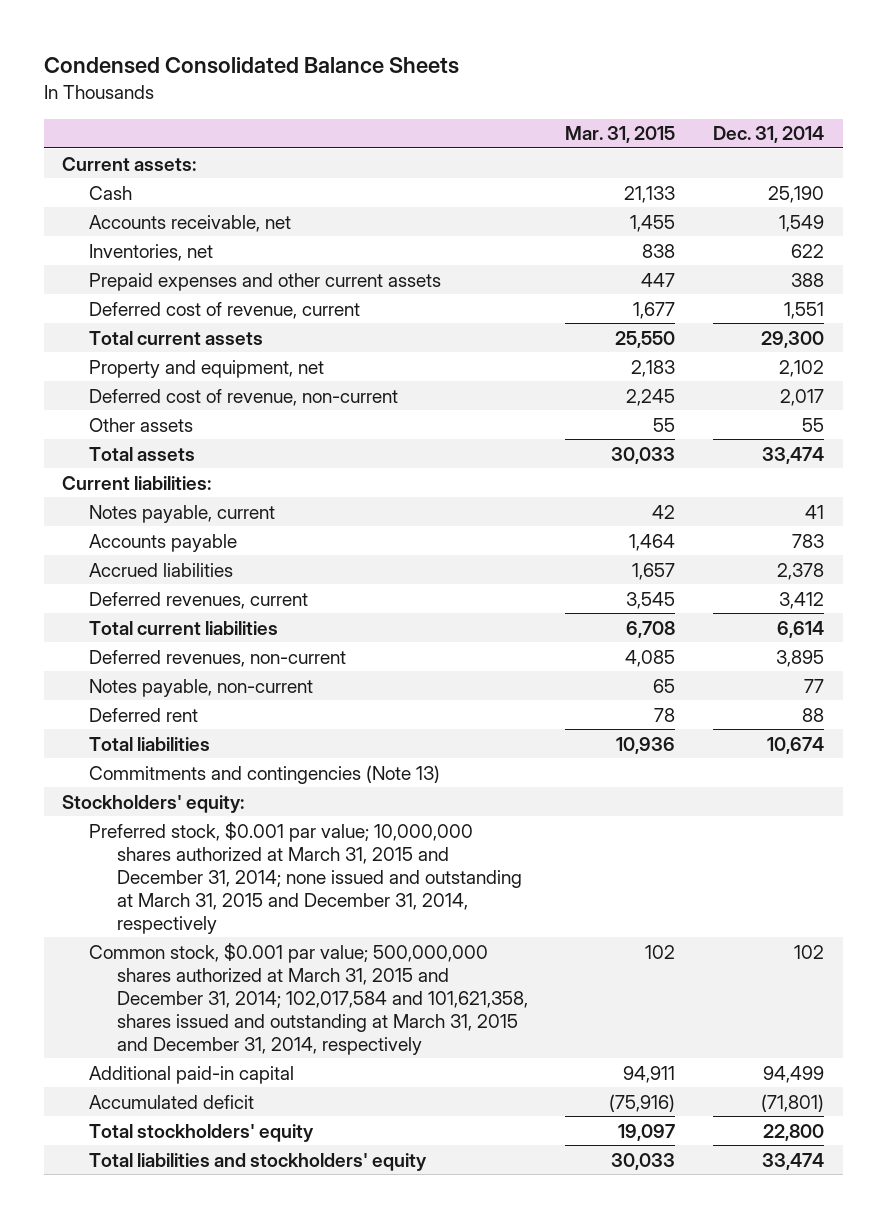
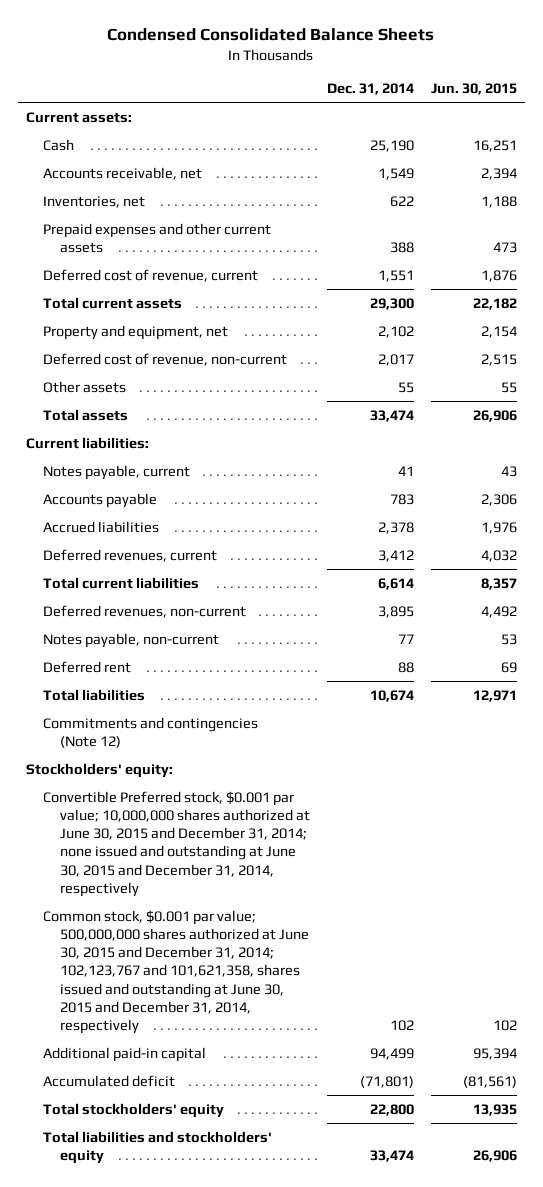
- | Mar. 31, 2015 | Dec. 31, 2014
+ | Dec. 31, 2014 | Jun. 30, 2015
- Commitments and contingencies (Note 13)
+ Commitments and contingencies (Note 12)
- Preferred stock, $0.001 par value; 10,000,000 shares authorized at March 31, 2015 and December 31, 2014; none issued and outstanding at March 31, 2015 and December 31, 2014, respectively
- Common stock, $0.001 par value; 500,000,000 shares authorized at March 31, 2015 and December 31, 2014; 102,017,584 and 101,621,358, shares issued and outstanding at March 31, 2015 and December 31, 2014, respectively | 102 | 102
+ Convertible Preferred stock, $0.001 par value; 10,000,000 shares authorized at June 30, 2015 and December 31, 2014; none issued and outstanding at June 30, 2015 and December 31, 2014, respectively
+ Common stock, $0.001 par value; 500,000,000 shares authorized at June 30, 2015 and December 31, 2014; 102,123,767 and 101,621,358, shares issued and outstanding at June 30, 2015 and December 31, 2014, respectively | 102 | 102

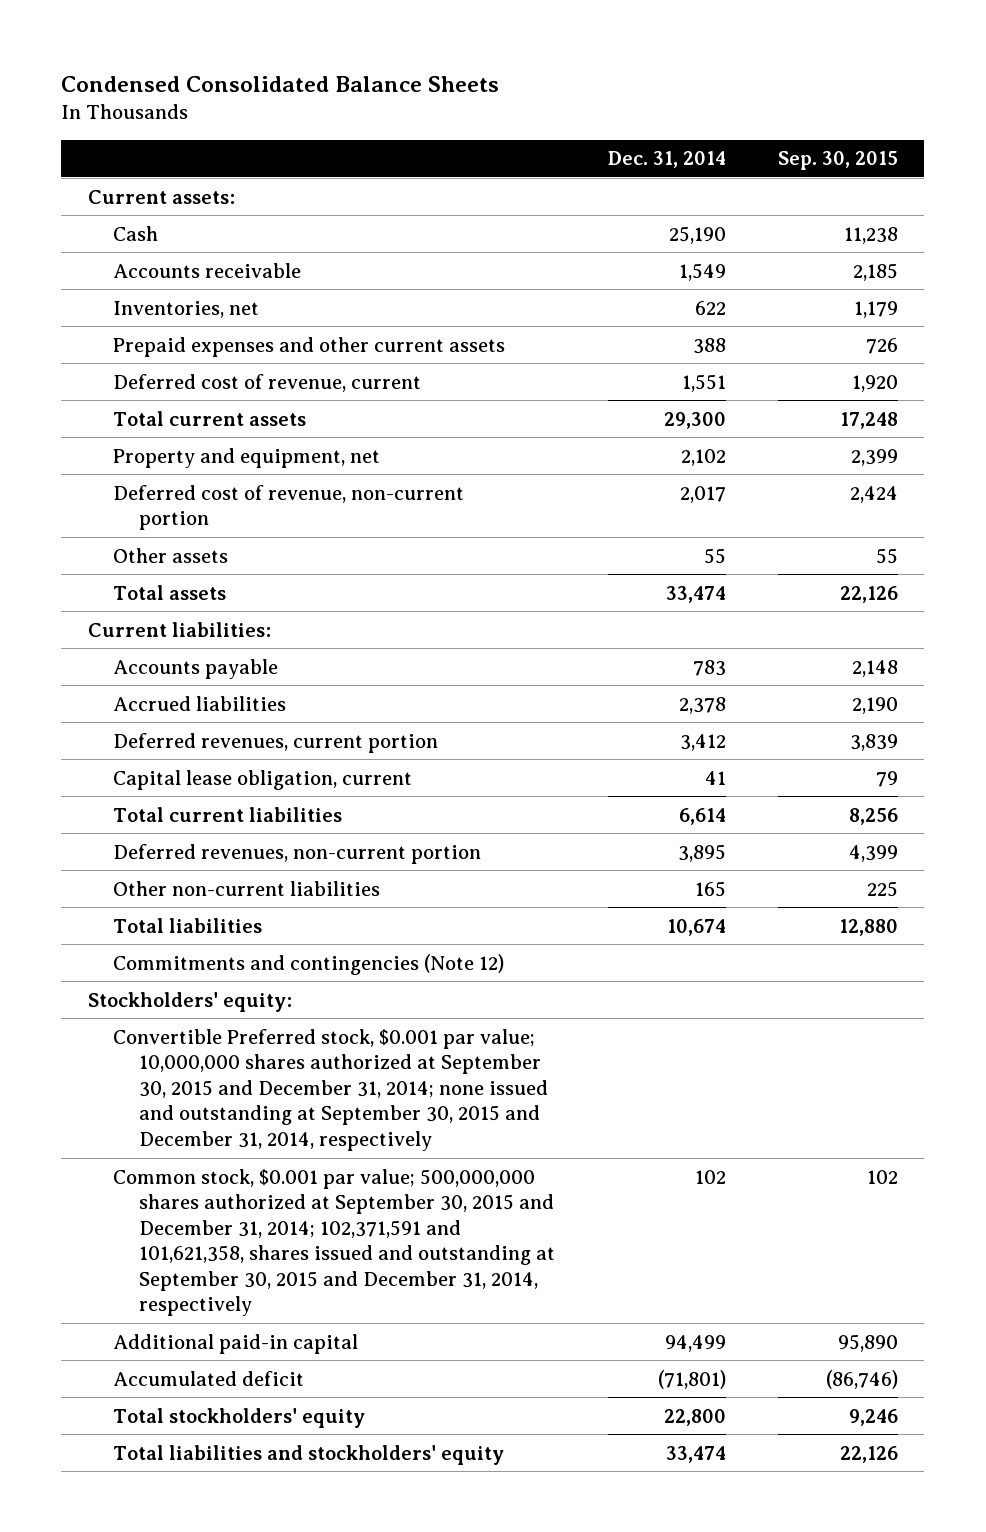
- | Dec. 31, 2014 | Jun. 30, 2015
+ | Dec. 31, 2014 | Sep. 30, 2015
- Accounts receivable, net | 1,549 | 2,394
+ Accounts receivable | 1,549 | 2,185
- Deferred cost of revenue, non-current | 2,017 | 2,515
+ Deferred cost of revenue, non-current portion | 2,017 | 2,424
- Notes payable, current | 41 | 43
- Deferred revenues, current | 3,412 | 4,032
+ Deferred revenues, current portion | 3,412 | 3,839
+ Capital lease obligation, current | 41 | 79
- Deferred revenues, non-current | 3,895 | 4,492
- Notes payable, non-current | 77 | 53
- Deferred rent | 88 | 69
+ Deferred revenues, non-current portion | 3,895 | 4,399
+ Other non-current liabilities | 165 | 225
- Convertible Preferred stock, $0.001 par value; 10,000,000 shares authorized at June 30, 2015 and December 31, 2014; none issued and outstanding at June 30, 2015 and December 31, 2014, respectively
- Common stock, $0.001 par value; 500,000,000 shares authorized at June 30, 2015 and December 31, 2014; 102,123,767 and 101,621,358, shares issued and outstanding at June 30, 2015 and December 31, 2014, respectively | 102 | 102
+ Convertible Preferred stock, $0.001 par value; 10,000,000 shares authorized at September 30, 2015 and December 31, 2014; none issued and outstanding at September 30, 2015 and December 31, 2014, respectively
+ Common stock, $0.001 par value; 500,000,000 shares authorized at September 30, 2015 and December 31, 2014; 102,371,591 and 101,621,358, shares issued and outstanding at September 30, 2015 and December 31, 2014, respectively | 102 | 102

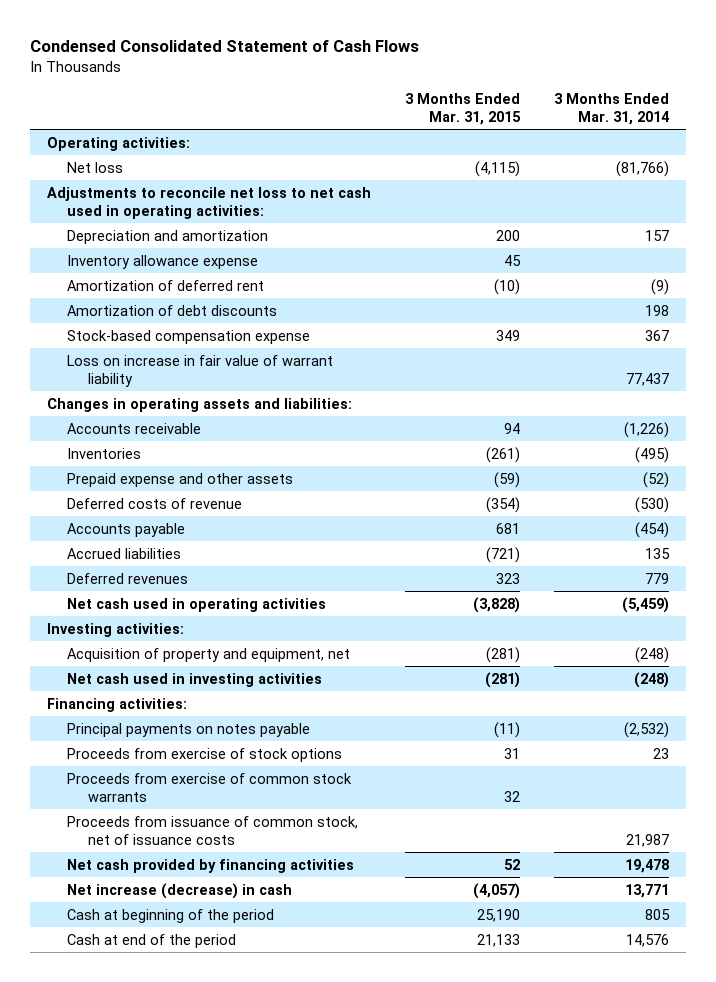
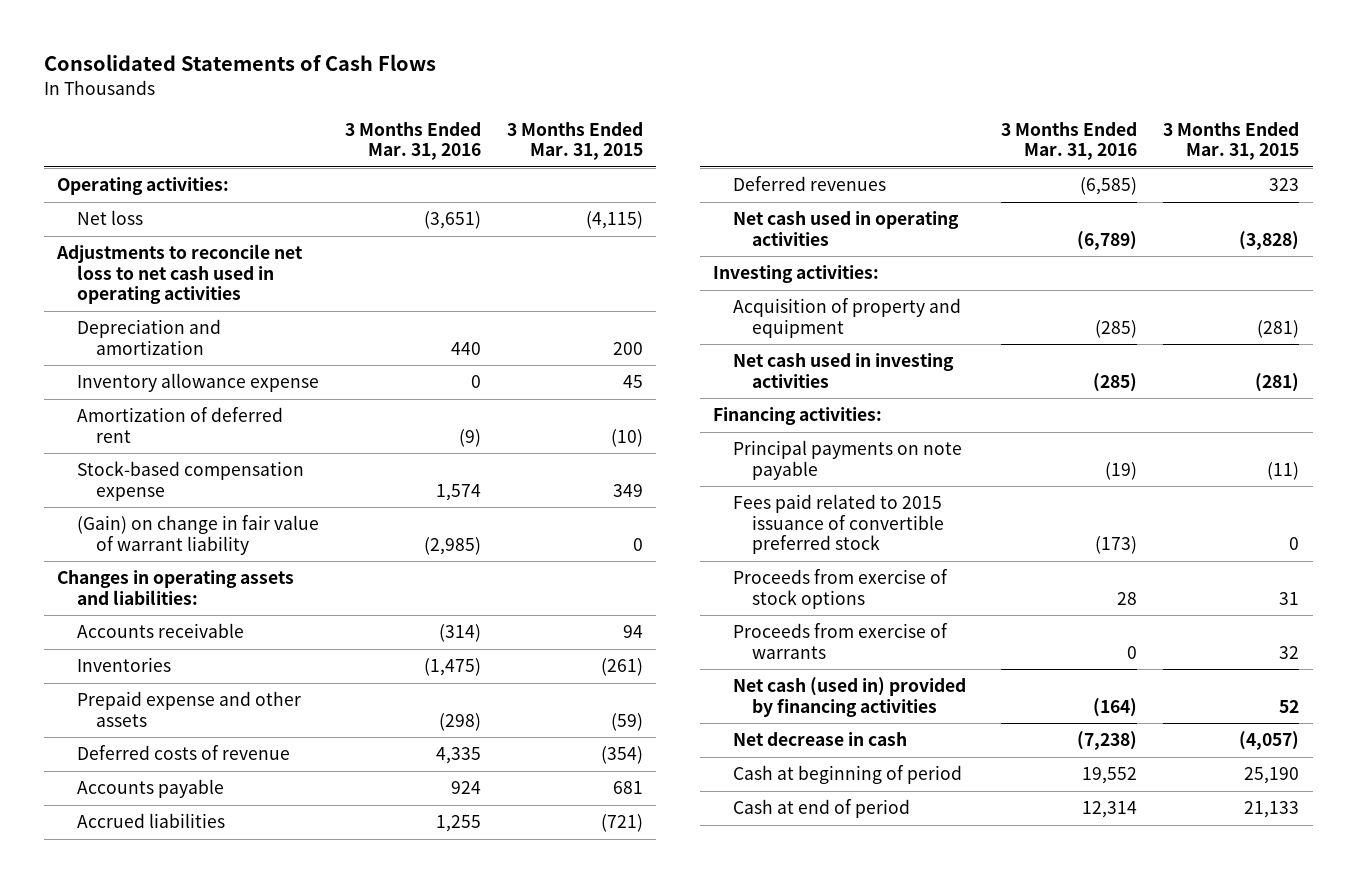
- Condensed Consolidated Statement of Cash Flows
+ Consolidated Statements of Cash Flows
- | 3 Months Ended Mar. 31, 2015 | 3 Months Ended Mar. 31, 2014
+ | 3 Months Ended Mar. 31, 2016 | 3 Months Ended Mar. 31, 2015
- Adjustments to reconcile net loss to net cash used in operating activities:
+ Adjustments to reconcile net loss to net cash used in operating activities
- Amortization of debt discounts | | 198
- Loss on increase in fair value of warrant liability | | 77,437
+ (Gain) on change in fair value of warrant liability | (2,985) | 0
- Acquisition of property and equipment, net | (281) | (248)
+ Acquisition of property and equipment | (285) | (281)
- Principal payments on notes payable | (11) | (2,532)
+ Principal payments on note payable | (19) | (11)
+ Fees paid related to 2015 issuance of convertible preferred stock | (173) | 0
- Proceeds from exercise of common stock warrants | 32 |
- Proceeds from issuance of common stock, net of issuance costs | | 21,987
- Net cash provided by financing activities | 52 | 19,478
- Net increase (decrease) in cash | (4,057) | 13,771
- Cash at beginning of the period | 25,190 | 805
- Cash at end of the period | 21,133 | 14,576
+ Proceeds from exercise of warrants | 0 | 32
+ Net cash (used in) provided by financing activities | (164) | 52
+ Net decrease in cash | (7,238) | (4,057)
+ Cash at beginning of period | 19,552 | 25,190
+ Cash at end of period | 12,314 | 21,133

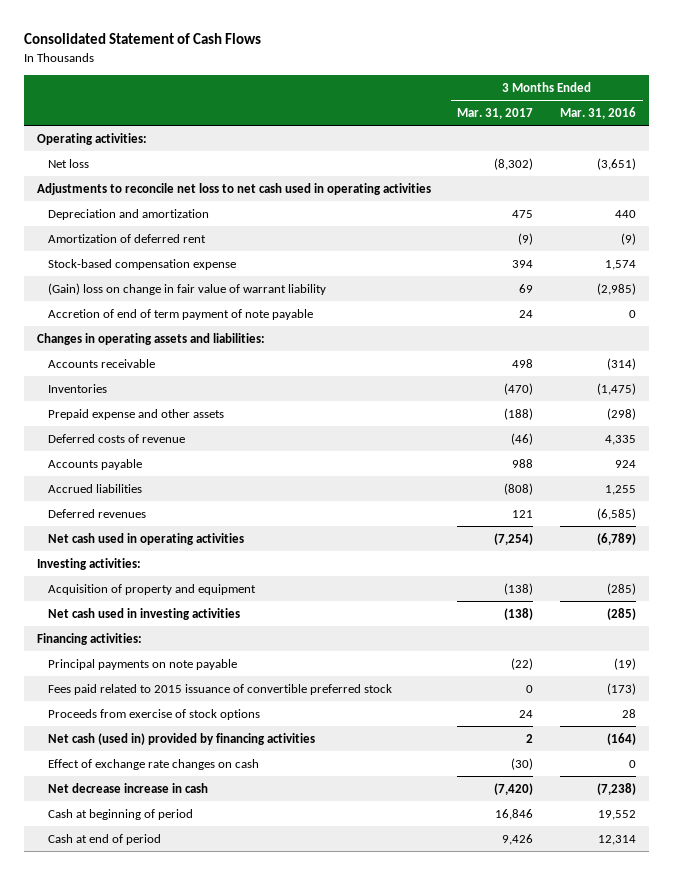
- Consolidated Statements of Cash Flows
+ Consolidated Statement of Cash Flows
- | 3 Months Ended Mar. 31, 2016 | 3 Months Ended Mar. 31, 2015
+ | 3 Months Ended Mar. 31, 2017 | 3 Months Ended Mar. 31, 2016
- Inventory allowance expense | 0 | 45
- (Gain) on change in fair value of warrant liability | (2,985) | 0
+ (Gain) loss on change in fair value of warrant liability | 69 | (2,985)
+ Accretion of end of term payment of note payable | 24 | 0
- Proceeds from exercise of warrants | 0 | 32
- Net decrease in cash | (7,238) | (4,057)
+ Effect of exchange rate changes on cash | (30) | 0
+ Net decrease increase in cash | (7,420) | (7,238)

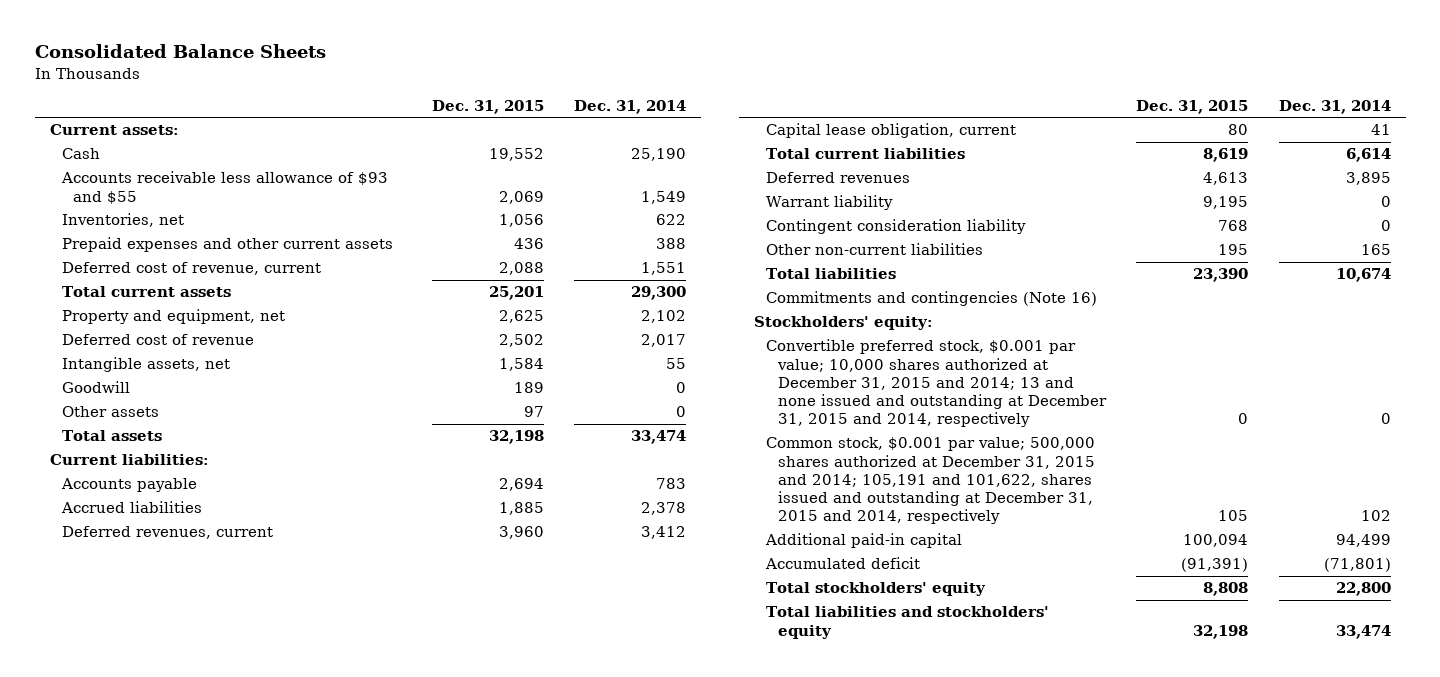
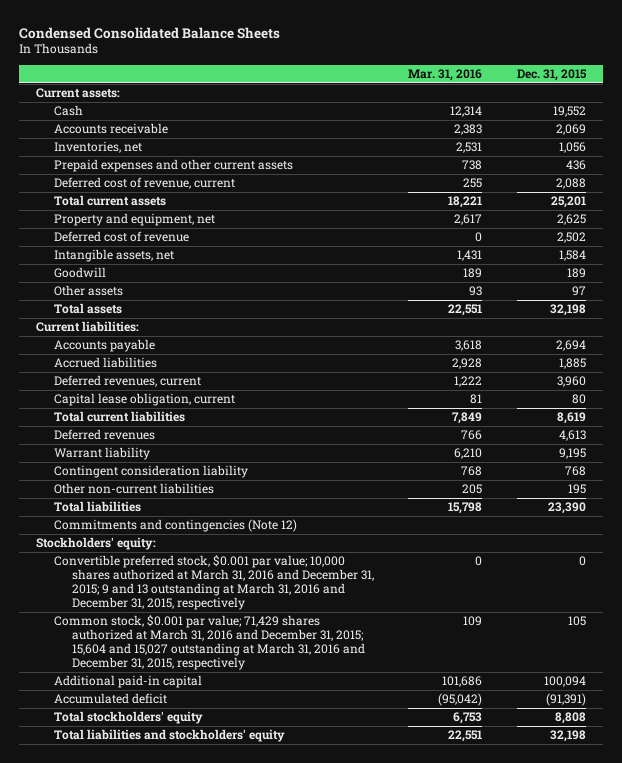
- Consolidated Balance Sheets
+ Condensed Consolidated Balance Sheets
- | Dec. 31, 2015 | Dec. 31, 2014
+ | Mar. 31, 2016 | Dec. 31, 2015
- Accounts receivable less allowance of $93 and $55 | 2,069 | 1,549
+ Accounts receivable | 2,383 | 2,069
- Commitments and contingencies (Note 16)
+ Commitments and contingencies (Note 12)
- Convertible preferred stock, $0.001 par value; 10,000 shares authorized at December 31, 2015 and 2014; 13 and none issued and outstanding at December 31, 2015 and 2014, respectively | 0 | 0
- Common stock, $0.001 par value; 500,000 shares authorized at December 31, 2015 and 2014; 105,191 and 101,622, shares issued and outstanding at December 31, 2015 and 2014, respectively | 105 | 102
+ Convertible preferred stock, $0.001 par value; 10,000 shares authorized at March 31, 2016 and December 31, 2015; 9 and 13 outstanding at March 31, 2016 and December 31, 2015, respectively | 0 | 0
+ Common stock, $0.001 par value; 71,429 shares authorized at March 31, 2016 and December 31, 2015; 15,604 and 15,027 outstanding at March 31, 2016 and December 31, 2015, respectively | 109 | 105

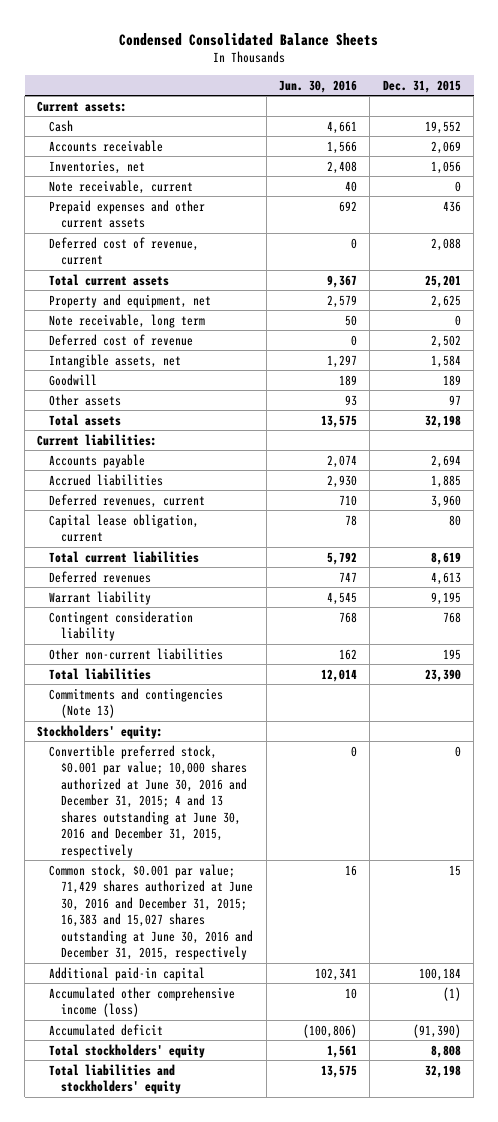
- | Mar. 31, 2016 | Dec. 31, 2015
+ | Jun. 30, 2016 | Dec. 31, 2015
+ Note receivable, current | 40 | 0
+ Note receivable, long term | 50 | 0
- Commitments and contingencies (Note 12)
+ Commitments and contingencies (Note 13)
- Convertible preferred stock, $0.001 par value; 10,000 shares authorized at March 31, 2016 and December 31, 2015; 9 and 13 outstanding at March 31, 2016 and December 31, 2015, respectively | 0 | 0
- Common stock, $0.001 par value; 71,429 shares authorized at March 31, 2016 and December 31, 2015; 15,604 and 15,027 outstanding at March 31, 2016 and December 31, 2015, respectively | 109 | 105
- Additional paid-in capital | 101,686 | 100,094
- Accumulated deficit | (95,042) | (91,391)
+ Convertible preferred stock, $0.001 par value; 10,000 shares authorized at June 30, 2016 and December 31, 2015; 4 and 13 shares outstanding at June 30, 2016 and December 31, 2015, respectively | 0 | 0
+ Common stock, $0.001 par value; 71,429 shares authorized at June 30, 2016 and December 31, 2015; 16,383 and 15,027 shares outstanding at June 30, 2016 and December 31, 2015, respectively | 16 | 15
+ Additional paid-in capital | 102,341 | 100,184
+ Accumulated other comprehensive income (loss) | 10 | (1)
+ Accumulated deficit | (100,806) | (91,390)

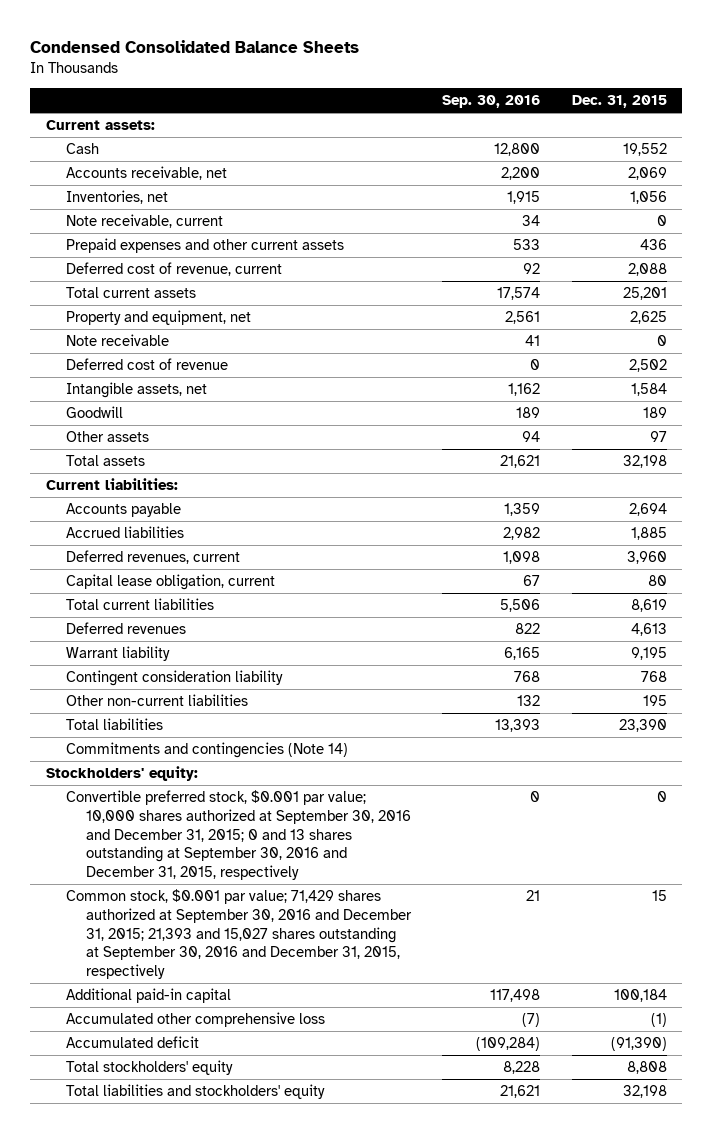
- | Jun. 30, 2016 | Dec. 31, 2015
+ | Sep. 30, 2016 | Dec. 31, 2015
- Accounts receivable | 1,566 | 2,069
+ Accounts receivable, net | 2,200 | 2,069
- Note receivable, long term | 50 | 0
+ Note receivable | 41 | 0
- Commitments and contingencies (Note 13)
+ Commitments and contingencies (Note 14)
- Convertible preferred stock, $0.001 par value; 10,000 shares authorized at June 30, 2016 and December 31, 2015; 4 and 13 shares outstanding at June 30, 2016 and December 31, 2015, respectively | 0 | 0
- Common stock, $0.001 par value; 71,429 shares authorized at June 30, 2016 and December 31, 2015; 16,383 and 15,027 shares outstanding at June 30, 2016 and December 31, 2015, respectively | 16 | 15
+ Convertible preferred stock, $0.001 par value; 10,000 shares authorized at September 30, 2016 and December 31, 2015; 0 and 13 shares outstanding at September 30, 2016 and December 31, 2015, respectively | 0 | 0
+ Common stock, $0.001 par value; 71,429 shares authorized at September 30, 2016 and December 31, 2015; 21,393 and 15,027 shares outstanding at September 30, 2016 and December 31, 2015, respectively | 21 | 15
- Accumulated other comprehensive income (loss) | 10 | (1)
+ Accumulated other comprehensive loss | (7) | (1)

